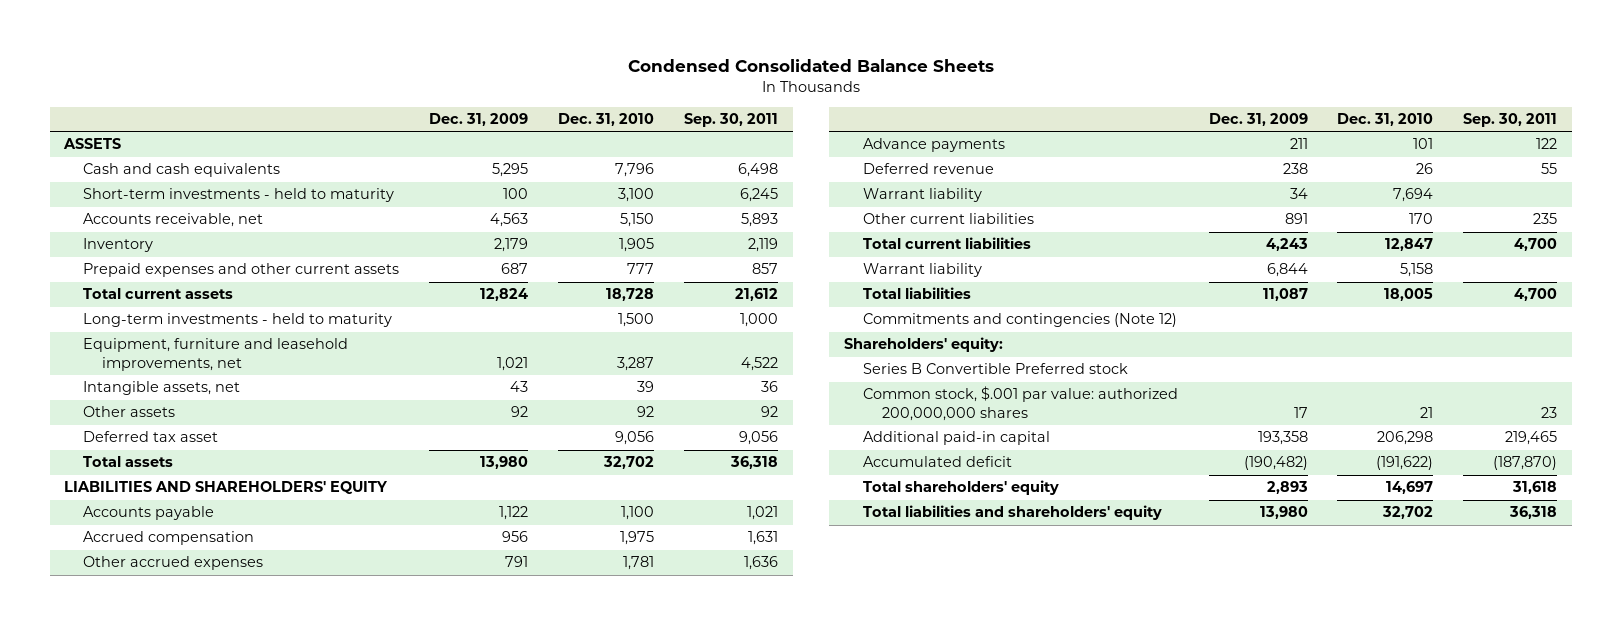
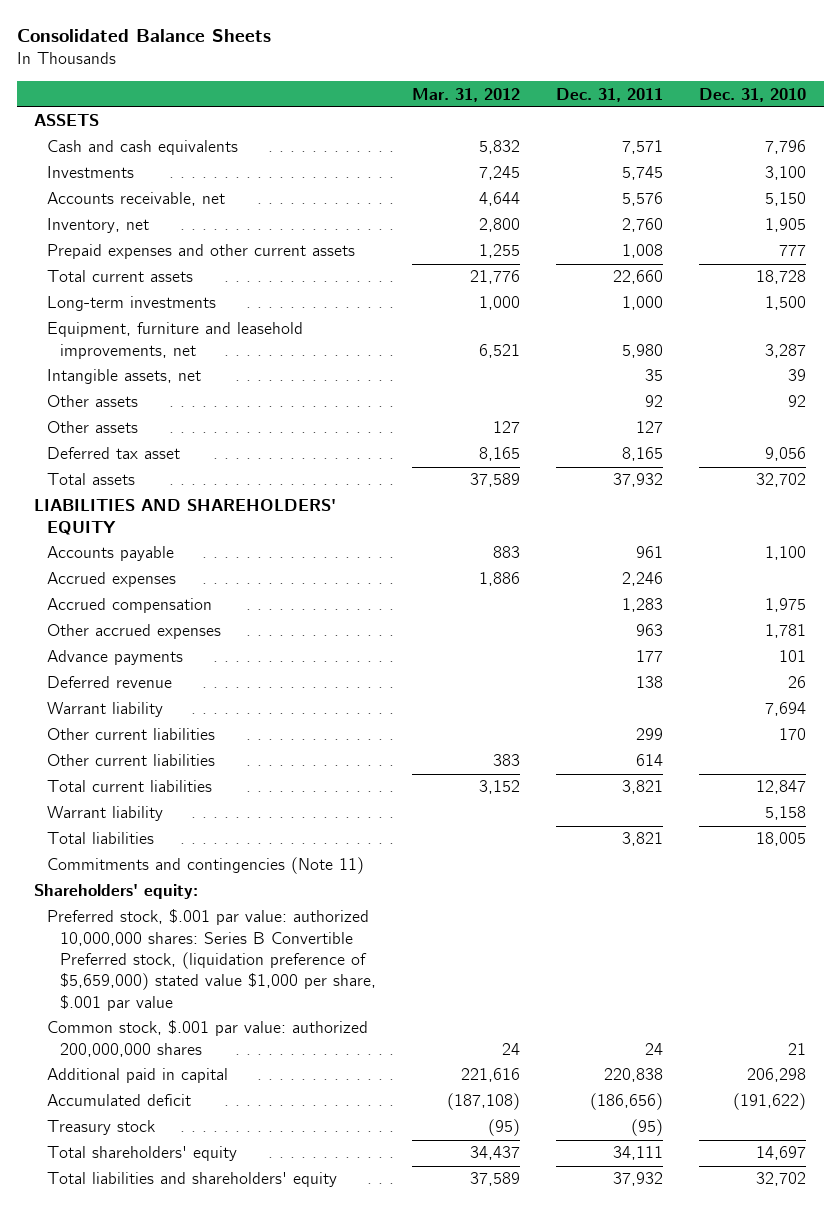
- Condensed Consolidated Balance Sheets
+ Consolidated Balance Sheets
- | Dec. 31, 2009 | Dec. 31, 2010 | Sep. 30, 2011
+ | Mar. 31, 2012 | Dec. 31, 2011 | Dec. 31, 2010
- Short-term investments - held to maturity | 100 | 3,100 | 6,245
+ Investments | 7,245 | 5,745 | 3,100
- Inventory | 2,179 | 1,905 | 2,119
+ Inventory, net | 2,800 | 2,760 | 1,905
- Long-term investments - held to maturity | | 1,500 | 1,000
+ Long-term investments | 1,000 | 1,000 | 1,500
+ Other assets | 127 | 127 |
+ Accrued expenses | 1,886 | 2,246 |
+ Other current liabilities | 383 | 614 |
- Commitments and contingencies (Note 12)
+ Commitments and contingencies (Note 11)
- Series B Convertible Preferred stock
+ Preferred stock, $.001 par value: authorized 10,000,000 shares: Series B Convertible Preferred stock, (liquidation preference of $5,659,000) stated value $1,000 per share, $.001 par value
- Additional paid-in capital | 193,358 | 206,298 | 219,465
+ Additional paid in capital | 221,616 | 220,838 | 206,298
+ Treasury stock | (95) | (95) |

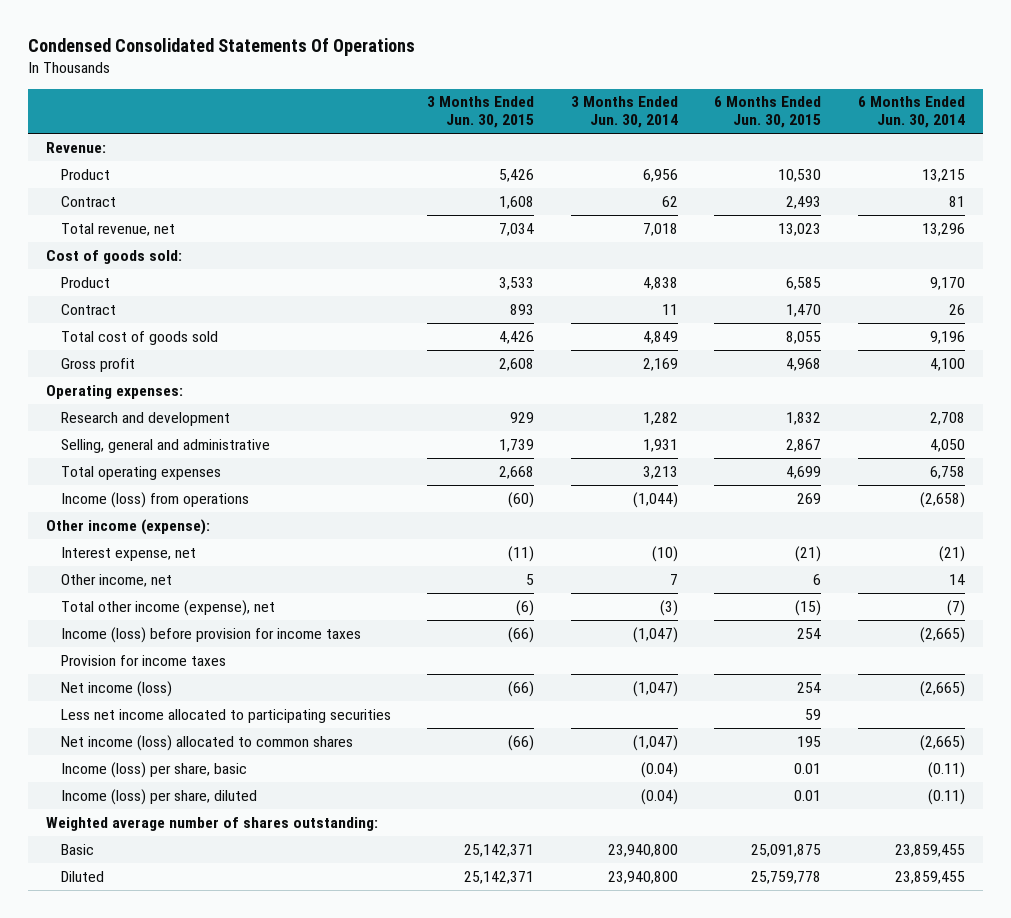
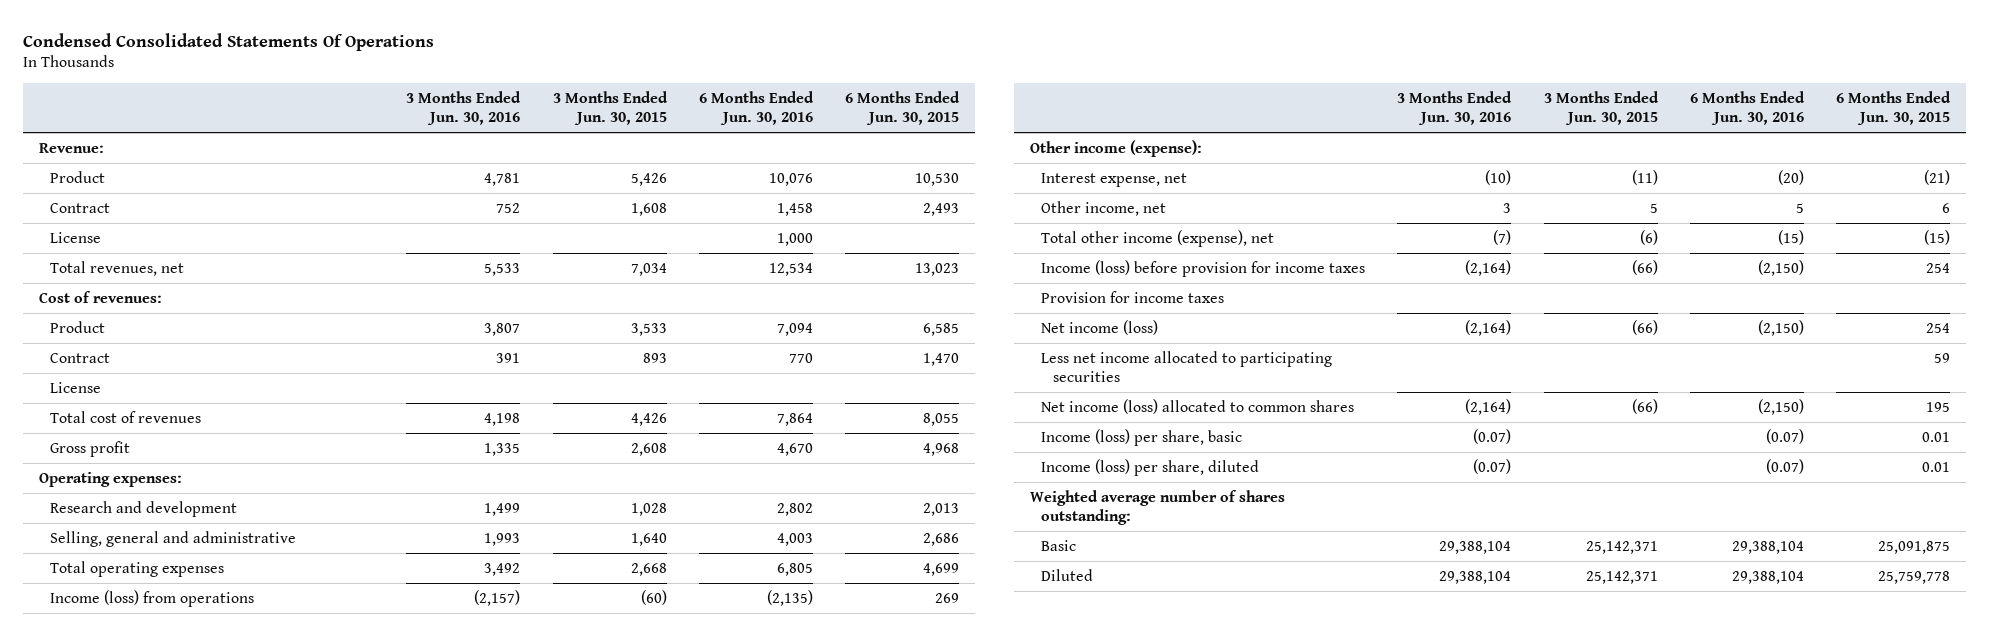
- | 3 Months Ended Jun. 30, 2015 | 3 Months Ended Jun. 30, 2014 | 6 Months Ended Jun. 30, 2015 | 6 Months Ended Jun. 30, 2014
+ | 3 Months Ended Jun. 30, 2016 | 3 Months Ended Jun. 30, 2015 | 6 Months Ended Jun. 30, 2016 | 6 Months Ended Jun. 30, 2015
- Total revenue, net | 7,034 | 7,018 | 13,023 | 13,296
- Cost of goods sold:
+ License | | | 1,000 |
+ Total revenues, net | 5,533 | 7,034 | 12,534 | 13,023
+ Cost of revenues:
- Total cost of goods sold | 4,426 | 4,849 | 8,055 | 9,196
+ License
+ Total cost of revenues | 4,198 | 4,426 | 7,864 | 8,055
- Research and development | 929 | 1,282 | 1,832 | 2,708
- Selling, general and administrative | 1,739 | 1,931 | 2,867 | 4,050
+ Research and development | 1,499 | 1,028 | 2,802 | 2,013
+ Selling, general and administrative | 1,993 | 1,640 | 4,003 | 2,686

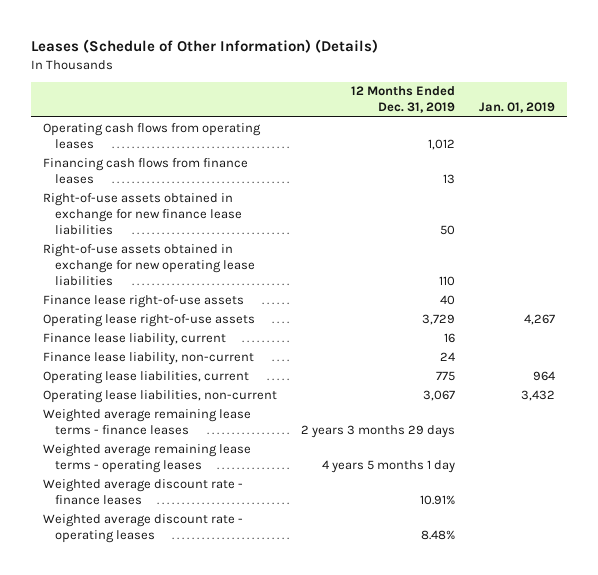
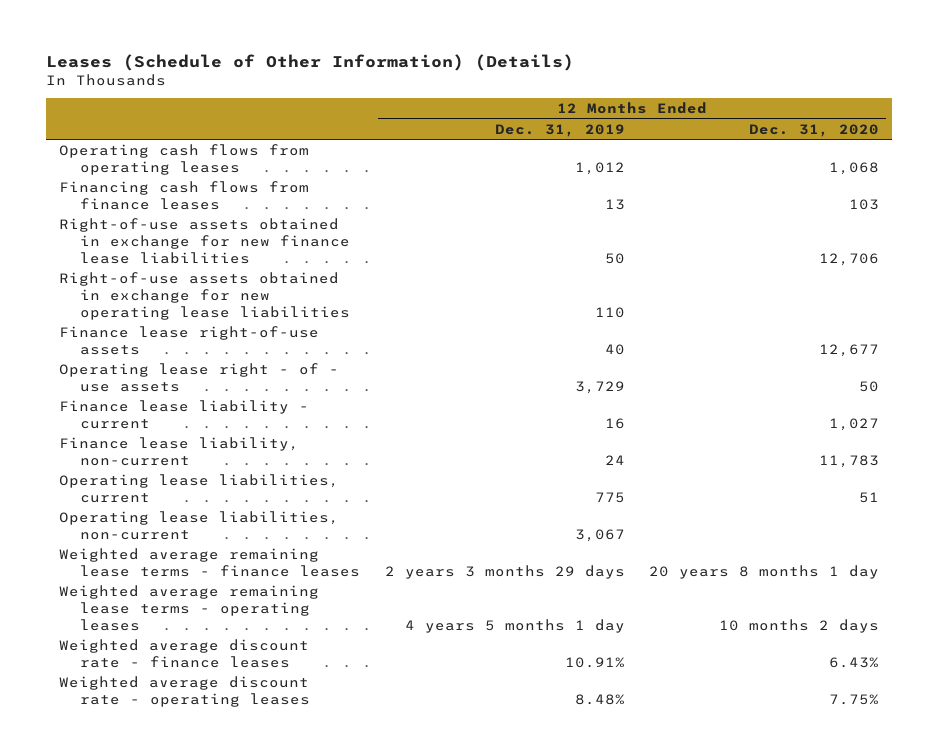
- | 12 Months Ended Dec. 31, 2019 | Jan. 01, 2019
+ | 12 Months Ended Dec. 31, 2019 | 12 Months Ended Dec. 31, 2020
- Operating lease right-of-use assets | 3,729 | 4,267
- Finance lease liability, current | 16 |
+ Operating lease right - of - use assets | 3,729 | 50
+ Finance lease liability - current | 16 | 1,027

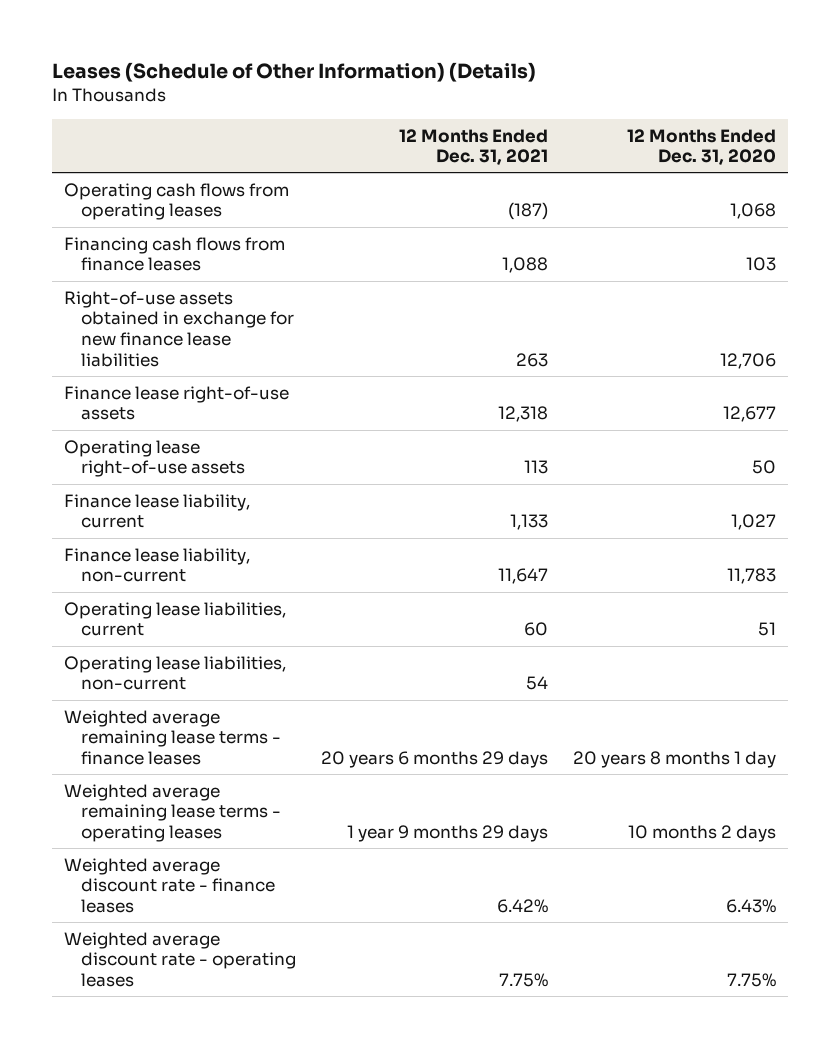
- | 12 Months Ended Dec. 31, 2019 | 12 Months Ended Dec. 31, 2020
+ | 12 Months Ended Dec. 31, 2021 | 12 Months Ended Dec. 31, 2020
- Right-of-use assets obtained in exchange for new operating lease liabilities | 110 |
- Operating lease right - of - use assets | 3,729 | 50
- Finance lease liability - current | 16 | 1,027
+ Operating lease right-of-use assets | 113 | 50
+ Finance lease liability, current | 1,133 | 1,027

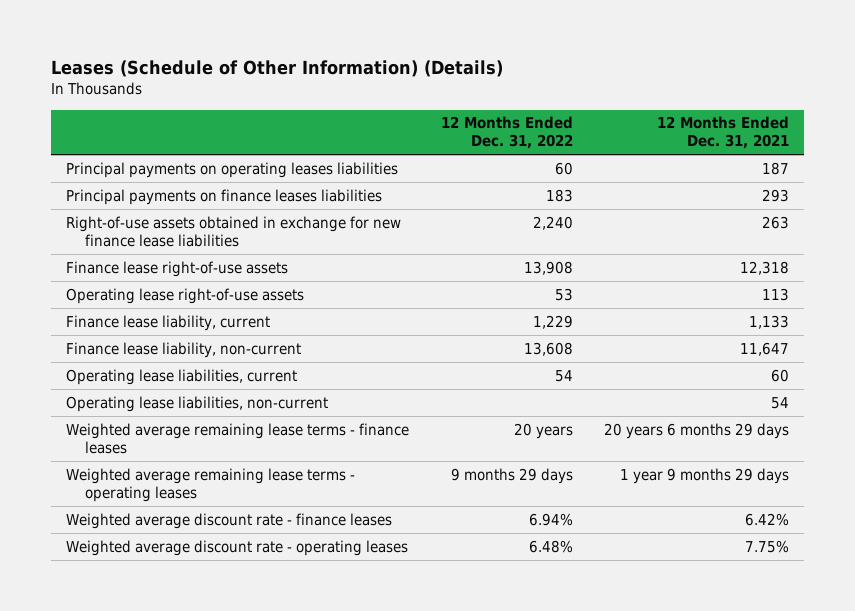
- | 12 Months Ended Dec. 31, 2021 | 12 Months Ended Dec. 31, 2020
+ | 12 Months Ended Dec. 31, 2022 | 12 Months Ended Dec. 31, 2021
- Operating cash flows from operating leases | (187) | 1,068
- Financing cash flows from finance leases | 1,088 | 103
+ Principal payments on operating leases liabilities | 60 | 187
+ Principal payments on finance leases liabilities | 183 | 293

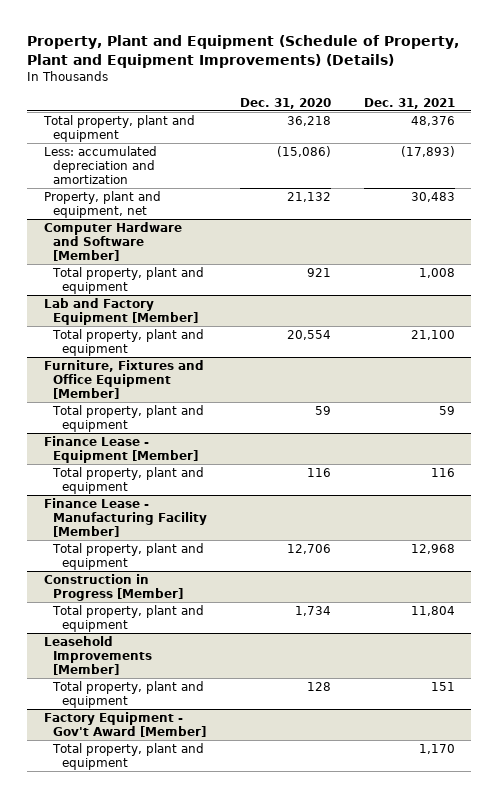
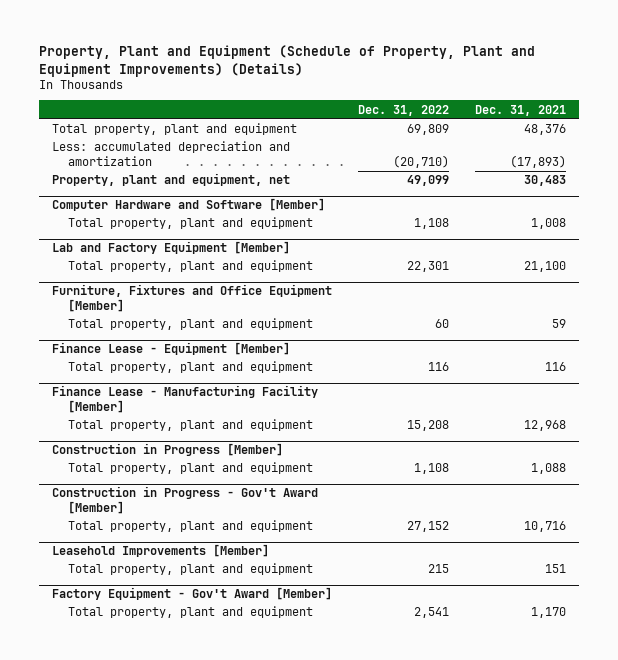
- | Dec. 31, 2020 | Dec. 31, 2021
+ | Dec. 31, 2022 | Dec. 31, 2021
@ Construction in Progress [Member]
- Total property, plant and equipment | 1,734 | 11,804
+ Total property, plant and equipment | 1,108 | 1,088
+ Construction in Progress - Gov't Award [Member]
+ Total property, plant and equipment | 27,152 | 10,716

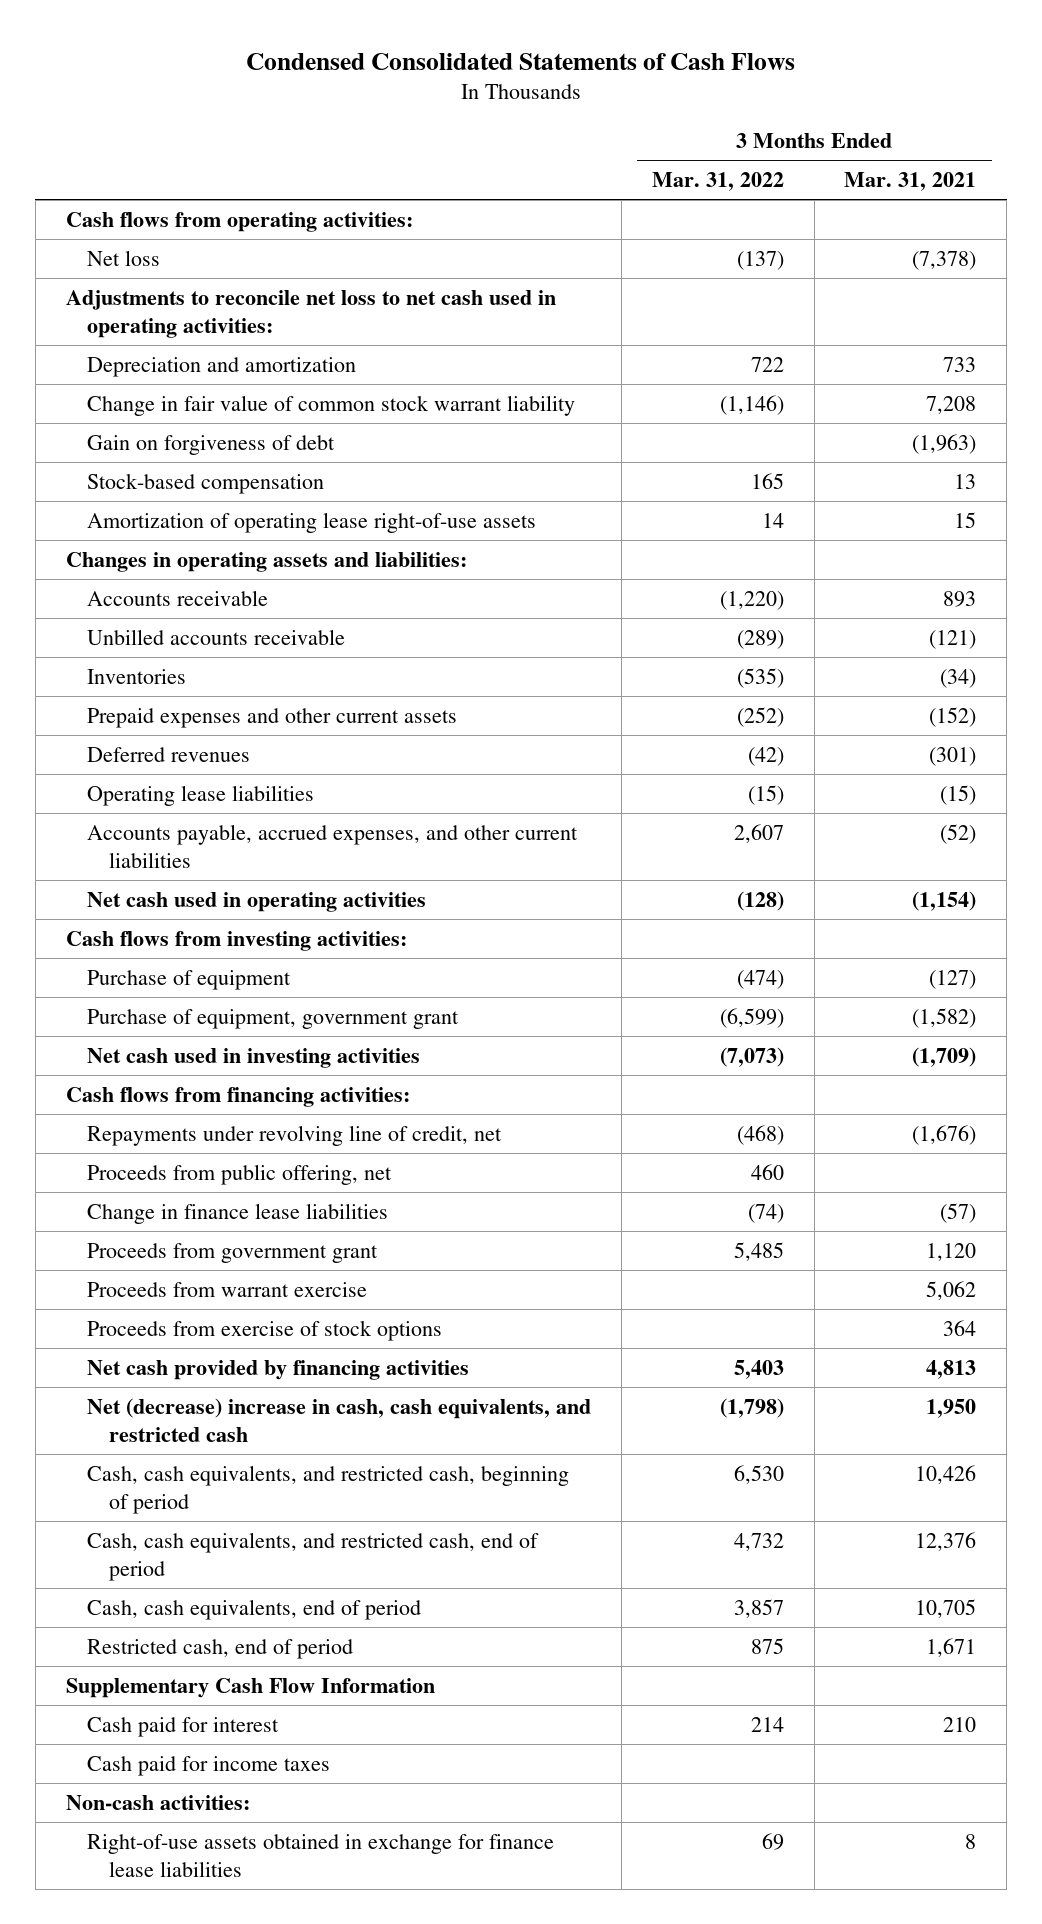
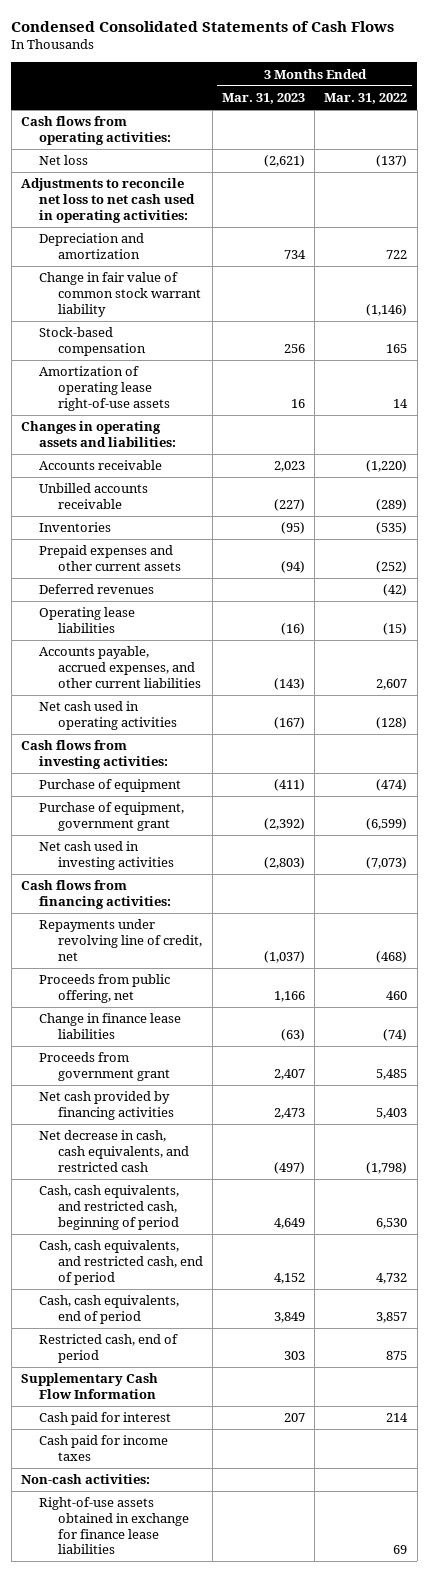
- | 3 Months Ended Mar. 31, 2022 | 3 Months Ended Mar. 31, 2021
+ | 3 Months Ended Mar. 31, 2023 | 3 Months Ended Mar. 31, 2022
- Gain on forgiveness of debt | | (1,963)
- Proceeds from warrant exercise | | 5,062
- Proceeds from exercise of stock options | | 364
- Net (decrease) increase in cash, cash equivalents, and restricted cash | (1,798) | 1,950
+ Net decrease in cash, cash equivalents, and restricted cash | (497) | (1,798)

